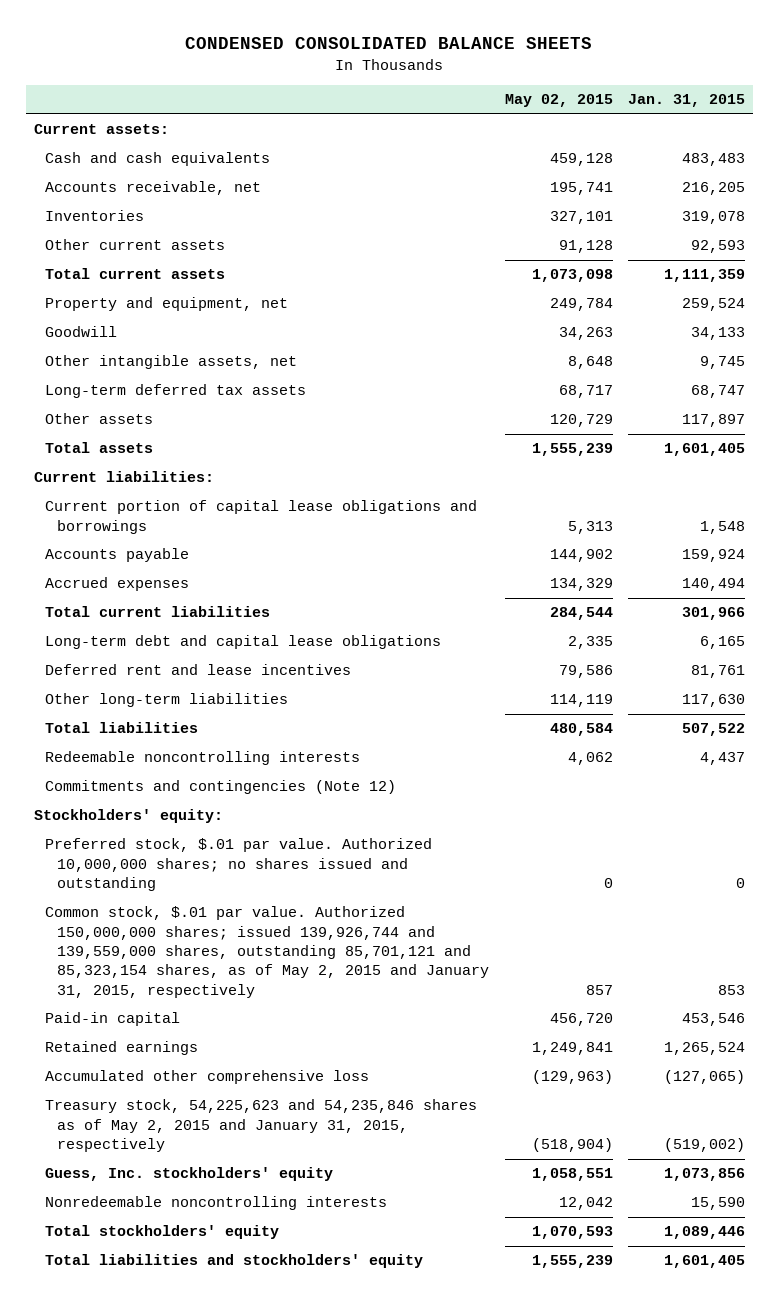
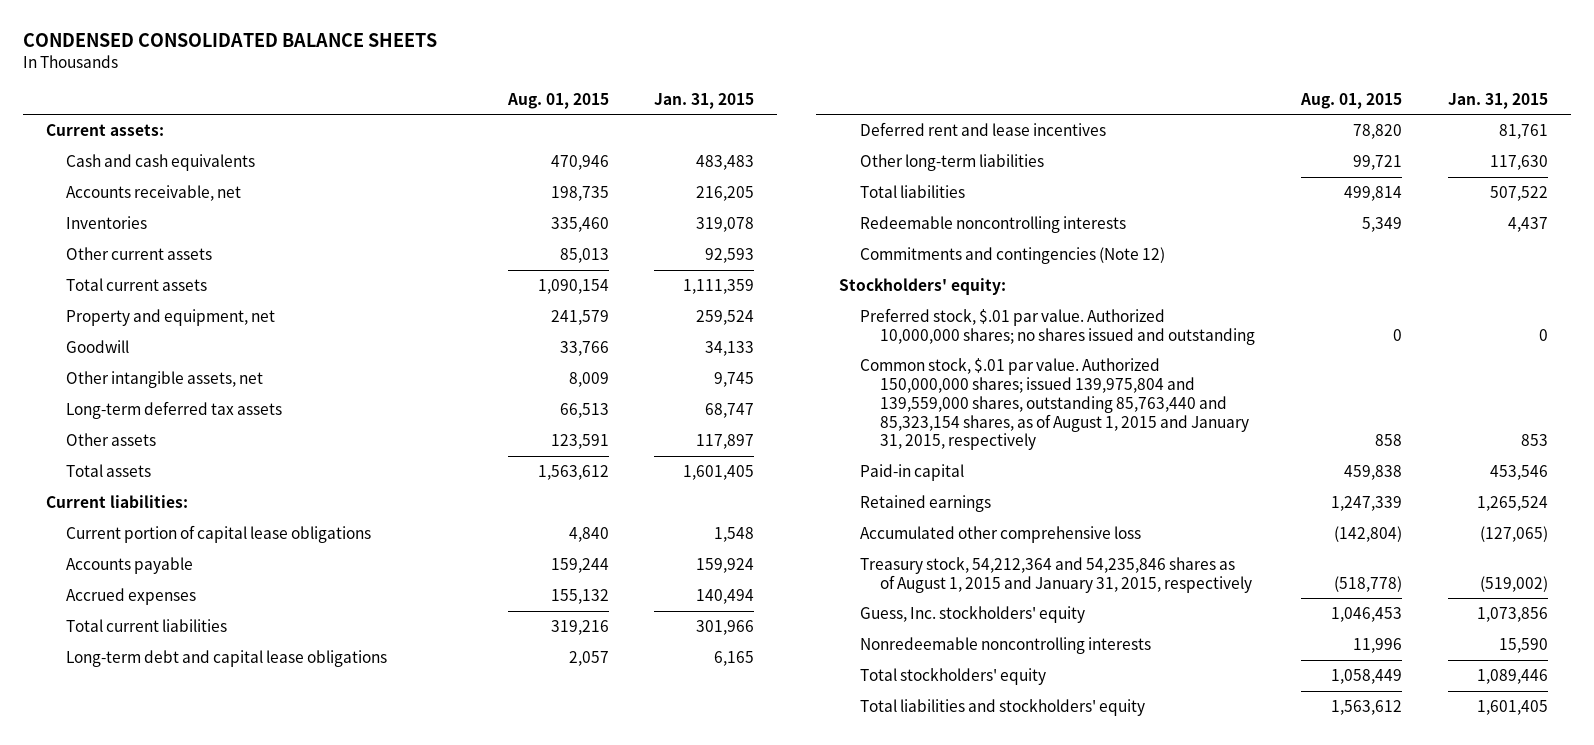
- | May 02, 2015 | Jan. 31, 2015
+ | Aug. 01, 2015 | Jan. 31, 2015
- Current portion of capital lease obligations and borrowings | 5,313 | 1,548
+ Current portion of capital lease obligations | 4,840 | 1,548
- Common stock, $.01 par value. Authorized 150,000,000 shares; issued 139,926,744 and 139,559,000 shares, outstanding 85,701,121 and 85,323,154 shares, as of May 2, 2015 and January 31, 2015, respectively | 857 | 853
+ Common stock, $.01 par value. Authorized 150,000,000 shares; issued 139,975,804 and 139,559,000 shares, outstanding 85,763,440 and 85,323,154 shares, as of August 1, 2015 and January 31, 2015, respectively | 858 | 853
- Treasury stock, 54,225,623 and 54,235,846 shares as of May 2, 2015 and January 31, 2015, respectively | (518,904) | (519,002)
+ Treasury stock, 54,212,364 and 54,235,846 shares as of August 1, 2015 and January 31, 2015, respectively | (518,778) | (519,002)

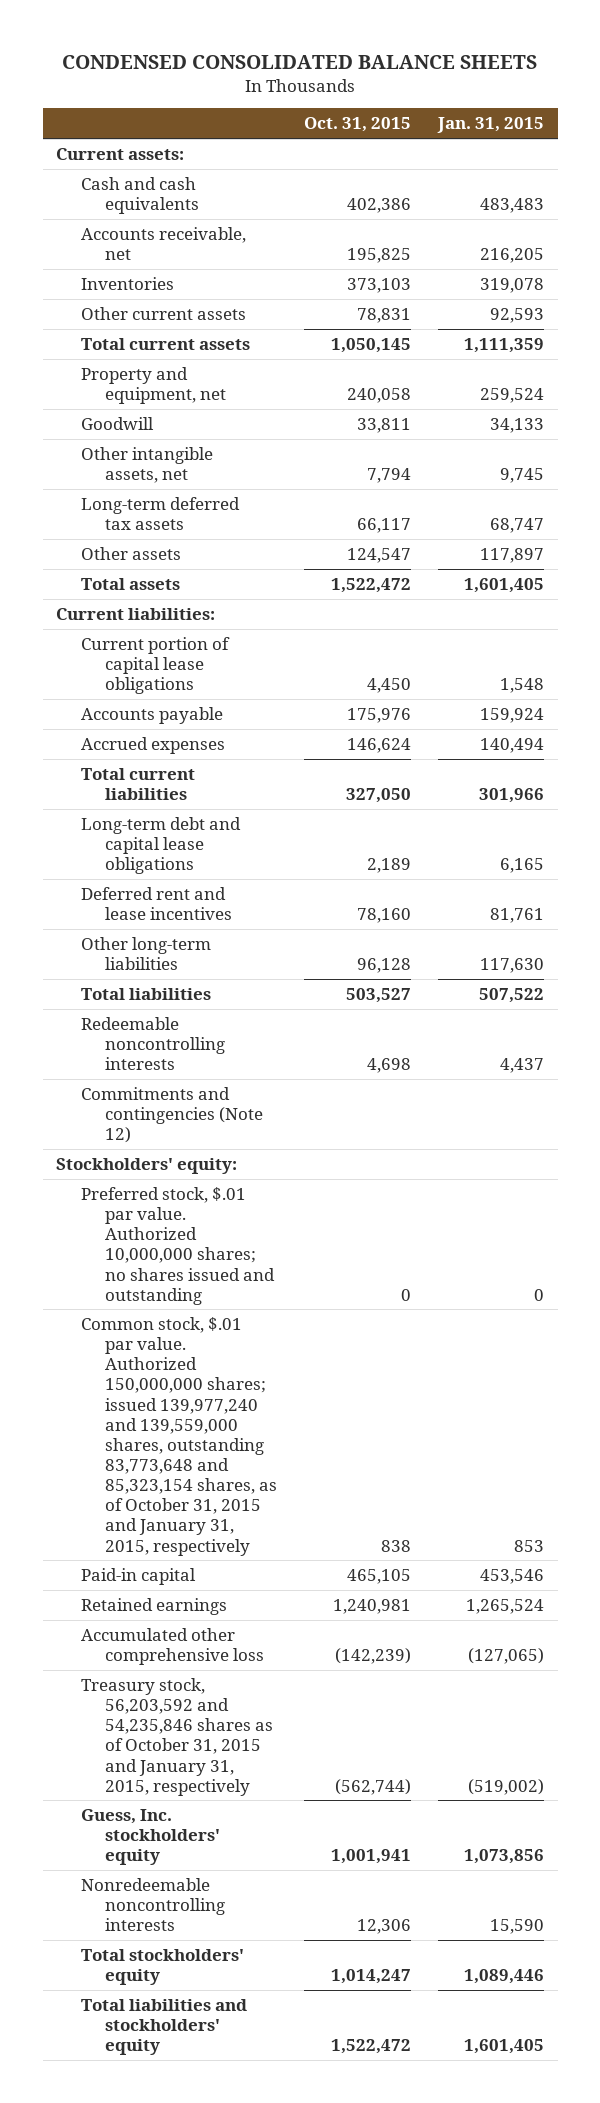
- | Aug. 01, 2015 | Jan. 31, 2015
+ | Oct. 31, 2015 | Jan. 31, 2015
- Common stock, $.01 par value. Authorized 150,000,000 shares; issued 139,975,804 and 139,559,000 shares, outstanding 85,763,440 and 85,323,154 shares, as of August 1, 2015 and January 31, 2015, respectively | 858 | 853
+ Common stock, $.01 par value. Authorized 150,000,000 shares; issued 139,977,240 and 139,559,000 shares, outstanding 83,773,648 and 85,323,154 shares, as of October 31, 2015 and January 31, 2015, respectively | 838 | 853
- Treasury stock, 54,212,364 and 54,235,846 shares as of August 1, 2015 and January 31, 2015, respectively | (518,778) | (519,002)
+ Treasury stock, 56,203,592 and 54,235,846 shares as of October 31, 2015 and January 31, 2015, respectively | (562,744) | (519,002)

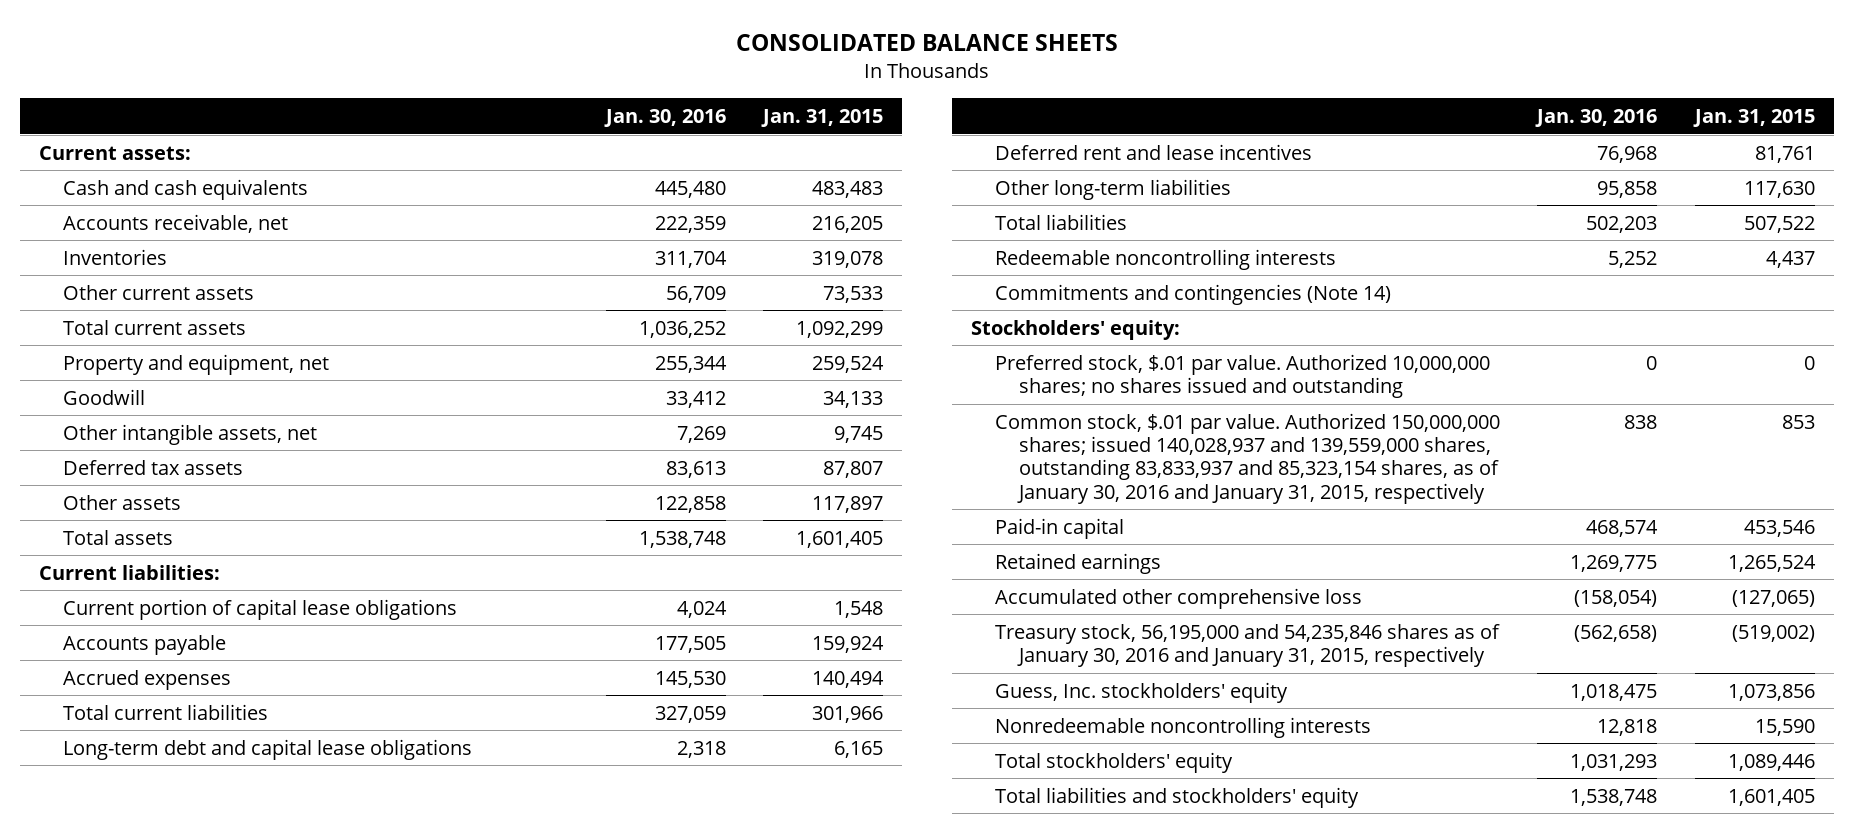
- CONDENSED CONSOLIDATED BALANCE SHEETS
+ CONSOLIDATED BALANCE SHEETS
- | Oct. 31, 2015 | Jan. 31, 2015
+ | Jan. 30, 2016 | Jan. 31, 2015
- Other current assets | 78,831 | 92,593
- Total current assets | 1,050,145 | 1,111,359
+ Other current assets | 56,709 | 73,533
+ Total current assets | 1,036,252 | 1,092,299
- Long-term deferred tax assets | 66,117 | 68,747
+ Deferred tax assets | 83,613 | 87,807
- Commitments and contingencies (Note 12)
+ Commitments and contingencies (Note 14)
- Common stock, $.01 par value. Authorized 150,000,000 shares; issued 139,977,240 and 139,559,000 shares, outstanding 83,773,648 and 85,323,154 shares, as of October 31, 2015 and January 31, 2015, respectively | 838 | 853
+ Common stock, $.01 par value. Authorized 150,000,000 shares; issued 140,028,937 and 139,559,000 shares, outstanding 83,833,937 and 85,323,154 shares, as of January 30, 2016 and January 31, 2015, respectively | 838 | 853
- Treasury stock, 56,203,592 and 54,235,846 shares as of October 31, 2015 and January 31, 2015, respectively | (562,744) | (519,002)
+ Treasury stock, 56,195,000 and 54,235,846 shares as of January 30, 2016 and January 31, 2015, respectively | (562,658) | (519,002)

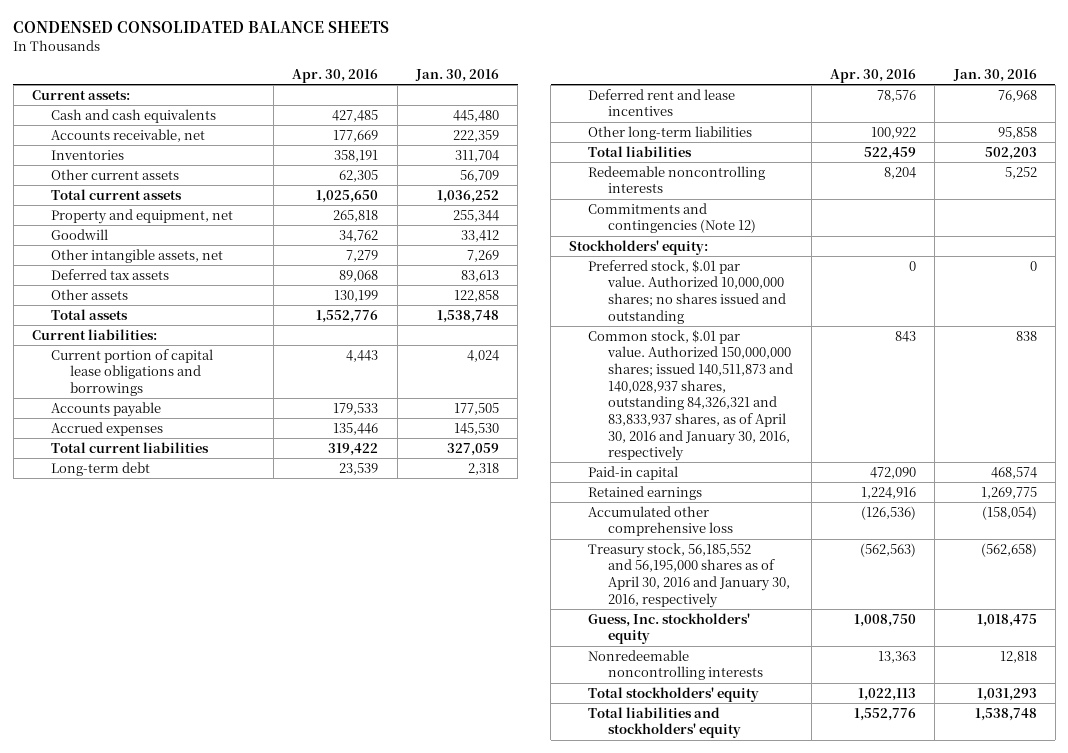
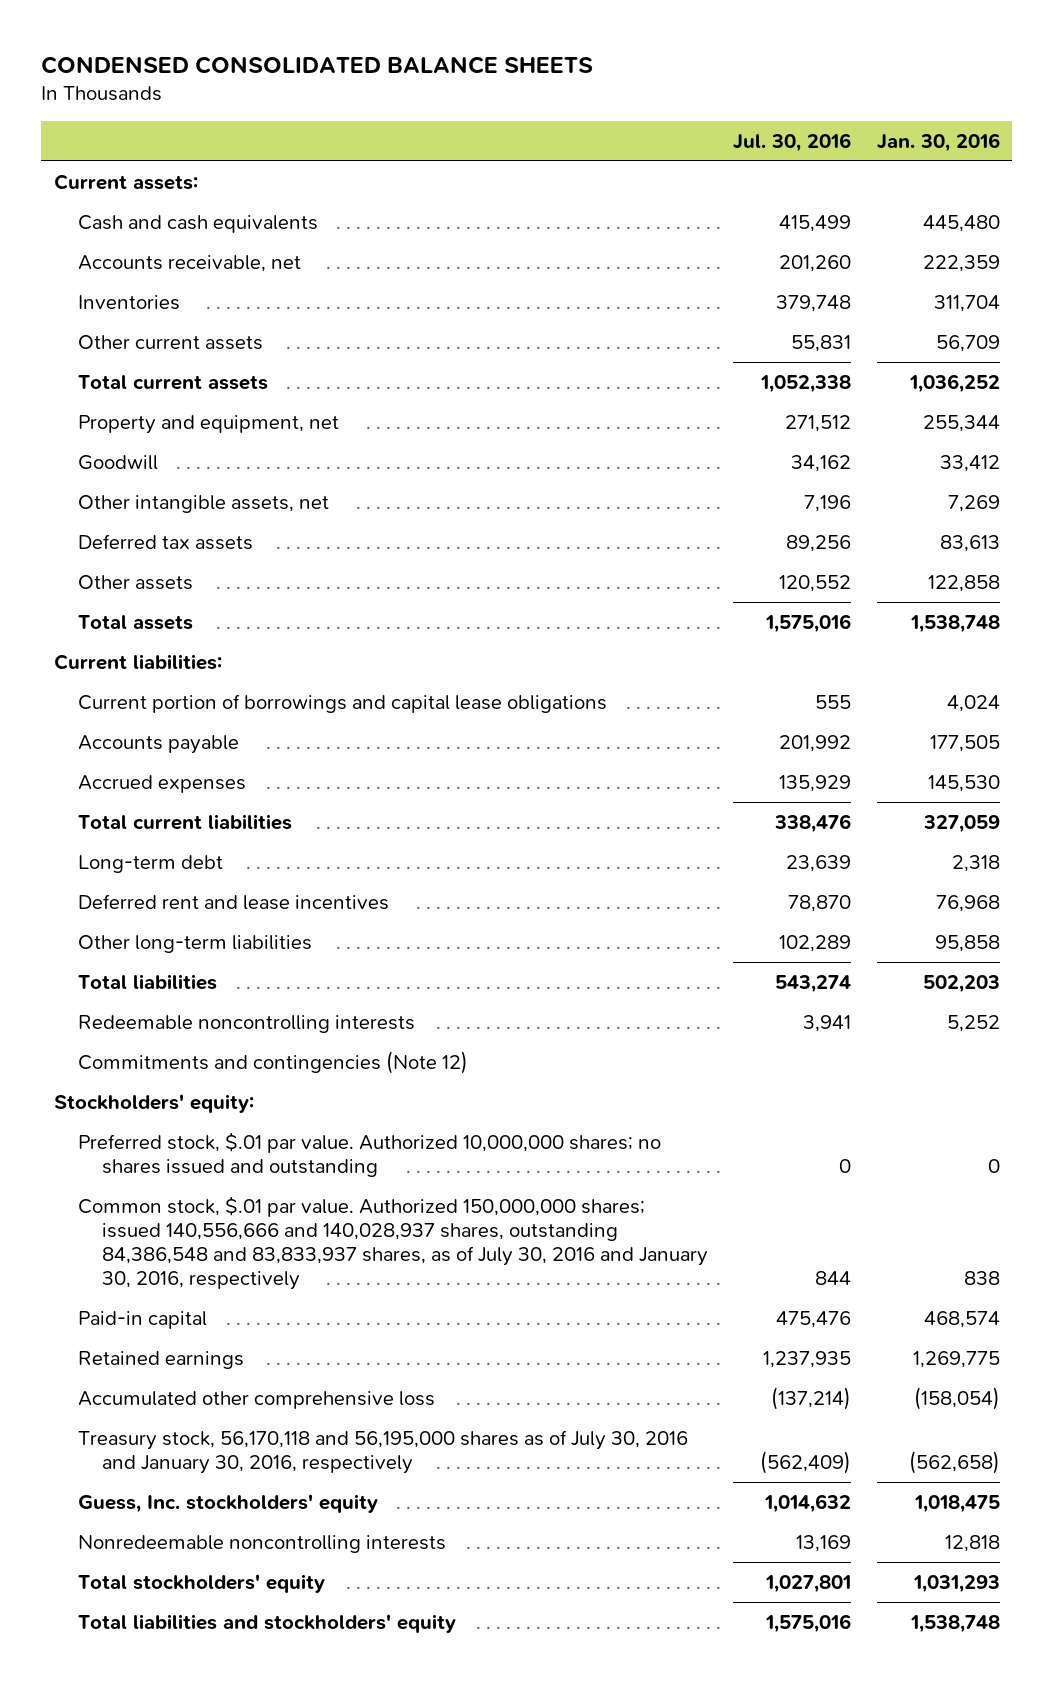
- | Apr. 30, 2016 | Jan. 30, 2016
+ | Jul. 30, 2016 | Jan. 30, 2016
- Current portion of capital lease obligations and borrowings | 4,443 | 4,024
+ Current portion of borrowings and capital lease obligations | 555 | 4,024
- Common stock, $.01 par value. Authorized 150,000,000 shares; issued 140,511,873 and 140,028,937 shares, outstanding 84,326,321 and 83,833,937 shares, as of April 30, 2016 and January 30, 2016, respectively | 843 | 838
+ Common stock, $.01 par value. Authorized 150,000,000 shares; issued 140,556,666 and 140,028,937 shares, outstanding 84,386,548 and 83,833,937 shares, as of July 30, 2016 and January 30, 2016, respectively | 844 | 838
- Treasury stock, 56,185,552 and 56,195,000 shares as of April 30, 2016 and January 30, 2016, respectively | (562,563) | (562,658)
+ Treasury stock, 56,170,118 and 56,195,000 shares as of July 30, 2016 and January 30, 2016, respectively | (562,409) | (562,658)

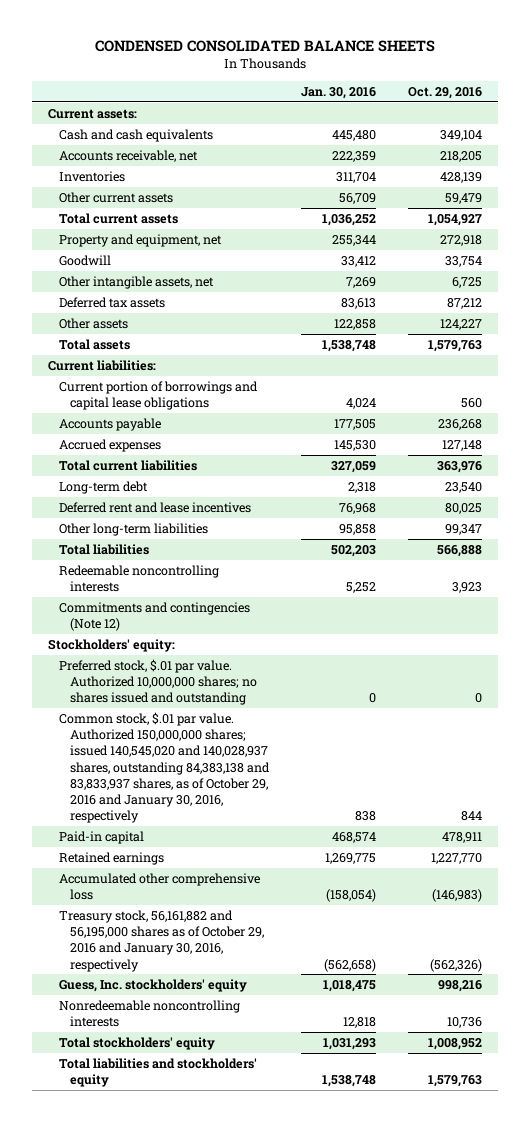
- | Jul. 30, 2016 | Jan. 30, 2016
+ | Jan. 30, 2016 | Oct. 29, 2016
- Common stock, $.01 par value. Authorized 150,000,000 shares; issued 140,556,666 and 140,028,937 shares, outstanding 84,386,548 and 83,833,937 shares, as of July 30, 2016 and January 30, 2016, respectively | 844 | 838
+ Common stock, $.01 par value. Authorized 150,000,000 shares; issued 140,545,020 and 140,028,937 shares, outstanding 84,383,138 and 83,833,937 shares, as of October 29, 2016 and January 30, 2016, respectively | 838 | 844
- Treasury stock, 56,170,118 and 56,195,000 shares as of July 30, 2016 and January 30, 2016, respectively | (562,409) | (562,658)
+ Treasury stock, 56,161,882 and 56,195,000 shares as of October 29, 2016 and January 30, 2016, respectively | (562,658) | (562,326)

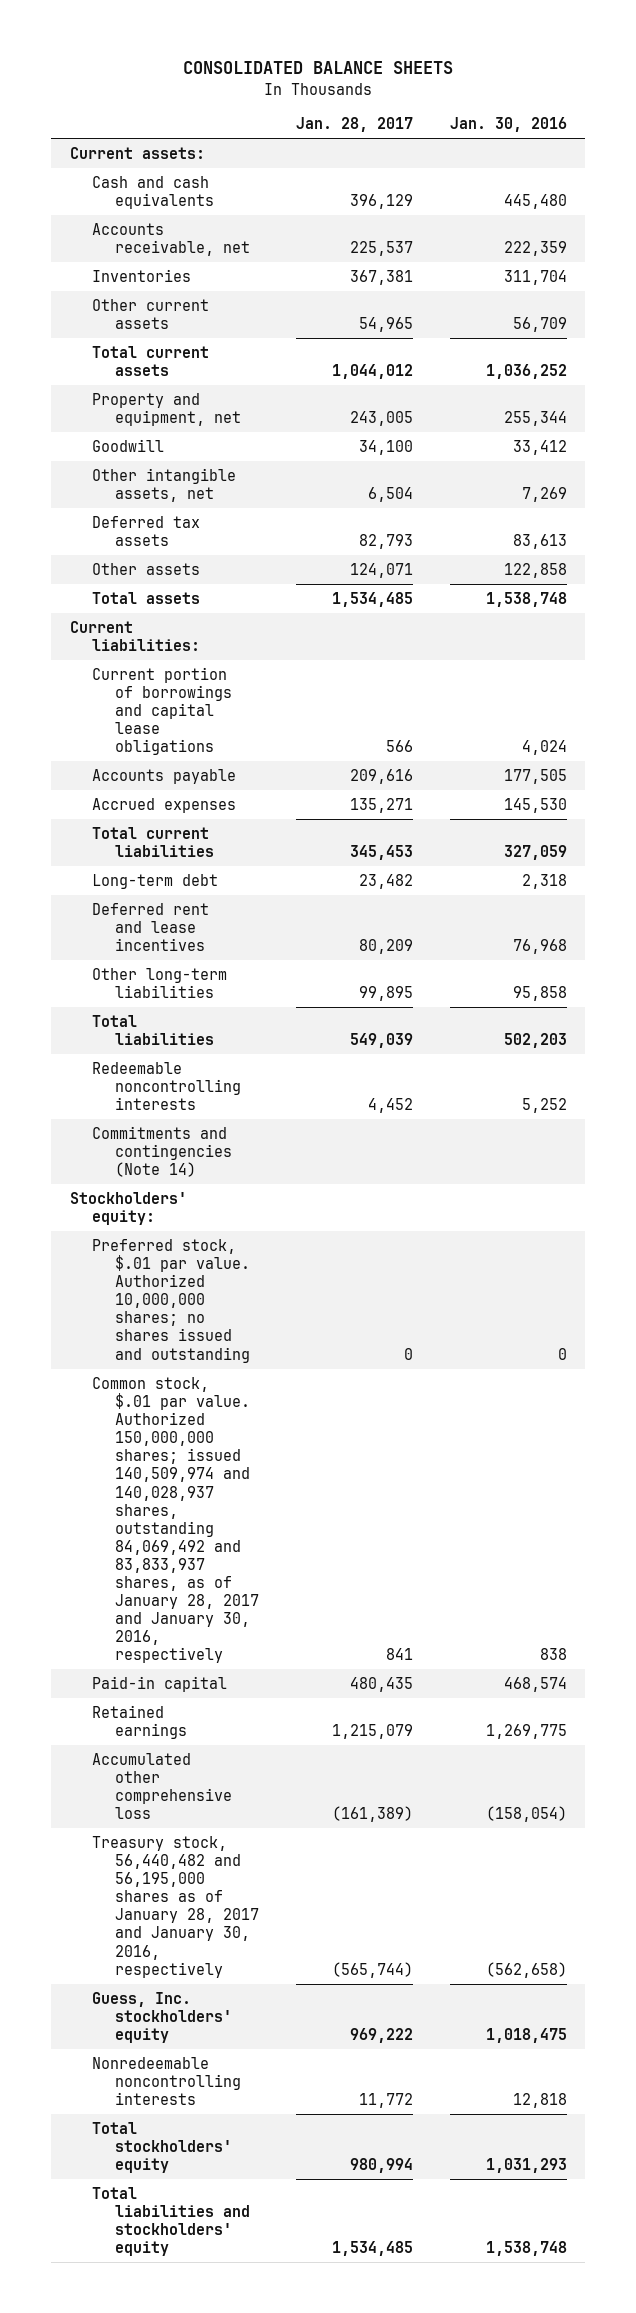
- CONDENSED CONSOLIDATED BALANCE SHEETS
+ CONSOLIDATED BALANCE SHEETS
- | Jan. 30, 2016 | Oct. 29, 2016
+ | Jan. 28, 2017 | Jan. 30, 2016
- Commitments and contingencies (Note 12)
+ Commitments and contingencies (Note 14)
- Common stock, $.01 par value. Authorized 150,000,000 shares; issued 140,545,020 and 140,028,937 shares, outstanding 84,383,138 and 83,833,937 shares, as of October 29, 2016 and January 30, 2016, respectively | 838 | 844
+ Common stock, $.01 par value. Authorized 150,000,000 shares; issued 140,509,974 and 140,028,937 shares, outstanding 84,069,492 and 83,833,937 shares, as of January 28, 2017 and January 30, 2016, respectively | 841 | 838
- Treasury stock, 56,161,882 and 56,195,000 shares as of October 29, 2016 and January 30, 2016, respectively | (562,658) | (562,326)
+ Treasury stock, 56,440,482 and 56,195,000 shares as of January 28, 2017 and January 30, 2016, respectively | (565,744) | (562,658)

